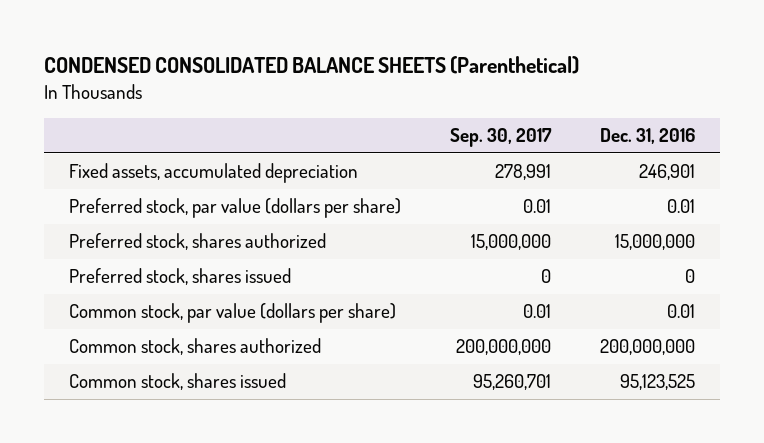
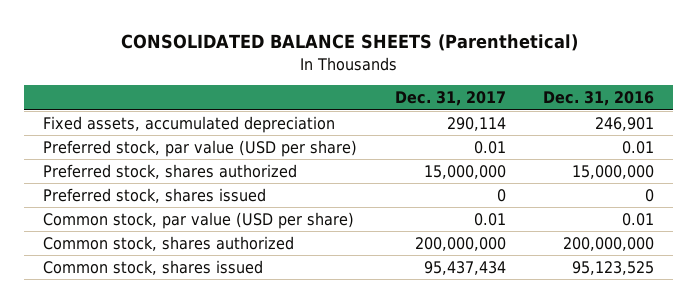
- CONDENSED CONSOLIDATED BALANCE SHEETS (Parenthetical)
+ CONSOLIDATED BALANCE SHEETS (Parenthetical)
- | Sep. 30, 2017 | Dec. 31, 2016
+ | Dec. 31, 2017 | Dec. 31, 2016
- Preferred stock, par value (dollars per share) | 0.01 | 0.01
+ Preferred stock, par value (USD per share) | 0.01 | 0.01
- Common stock, par value (dollars per share) | 0.01 | 0.01
+ Common stock, par value (USD per share) | 0.01 | 0.01

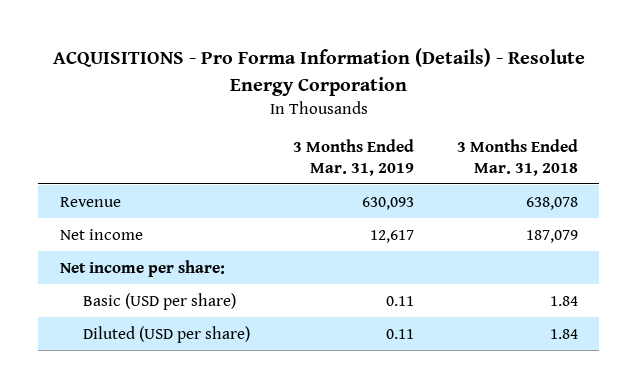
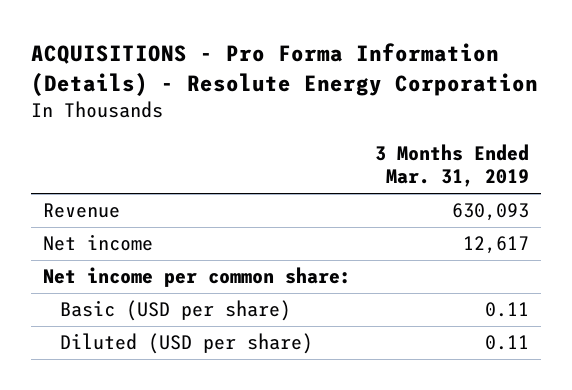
- | 3 Months Ended Mar. 31, 2019 | 3 Months Ended Mar. 31, 2018
+ | 3 Months Ended Mar. 31, 2019
- Net income per share:
+ Net income per common share:

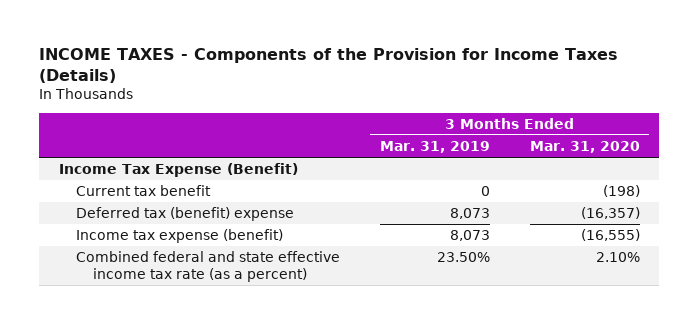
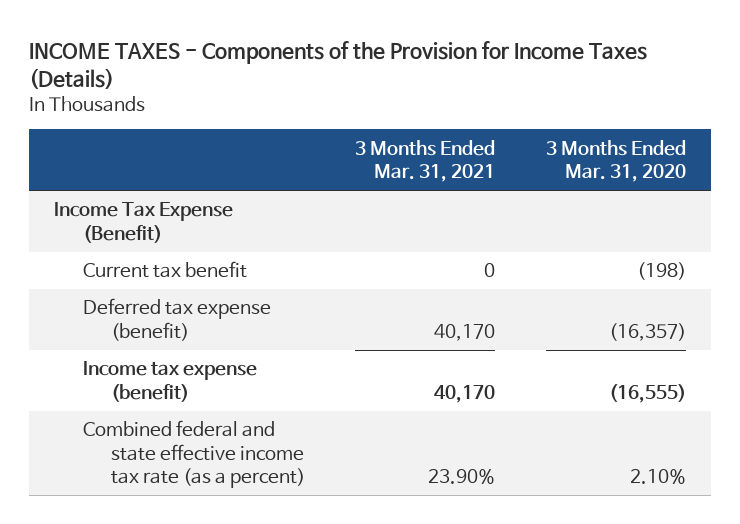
- | 3 Months Ended Mar. 31, 2019 | 3 Months Ended Mar. 31, 2020
+ | 3 Months Ended Mar. 31, 2021 | 3 Months Ended Mar. 31, 2020
- Deferred tax (benefit) expense | 8,073 | (16,357)
+ Deferred tax expense (benefit) | 40,170 | (16,357)

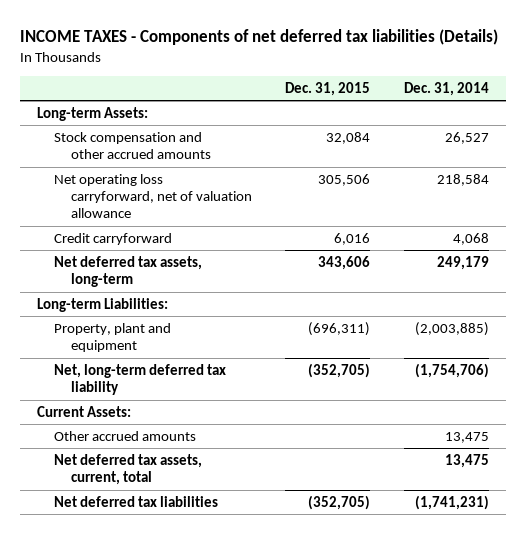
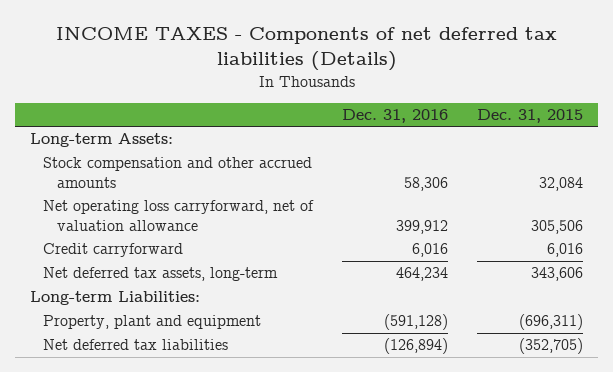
- | Dec. 31, 2015 | Dec. 31, 2014
+ | Dec. 31, 2016 | Dec. 31, 2015
- Net, long-term deferred tax liability | (352,705) | (1,754,706)
- Current Assets:
- Other accrued amounts | | 13,475
- Net deferred tax assets, current, total | | 13,475

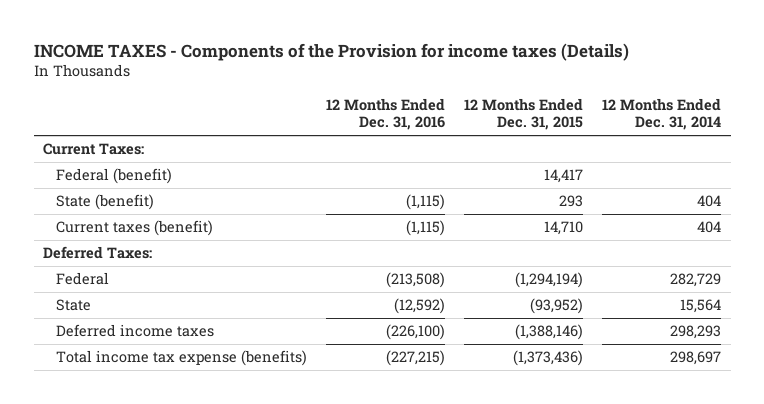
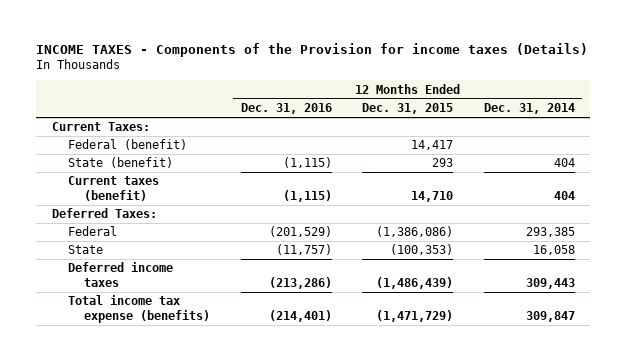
- Federal | (213,508) | (1,294,194) | 282,729
- State | (12,592) | (93,952) | 15,564
- Deferred income taxes | (226,100) | (1,388,146) | 298,293
- Total income tax expense (benefits) | (227,215) | (1,373,436) | 298,697
+ Federal | (201,529) | (1,386,086) | 293,385
+ State | (11,757) | (100,353) | 16,058
+ Deferred income taxes | (213,286) | (1,486,439) | 309,443
+ Total income tax expense (benefits) | (214,401) | (1,471,729) | 309,847

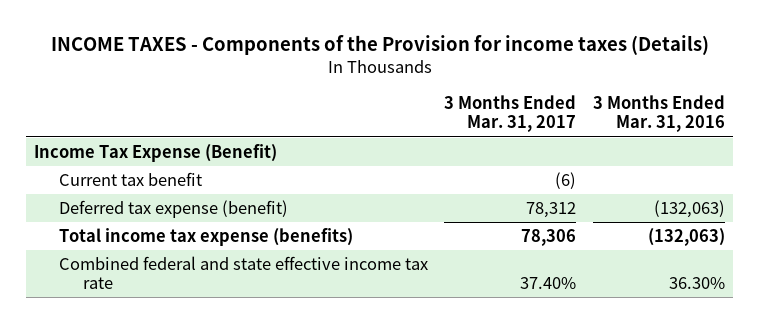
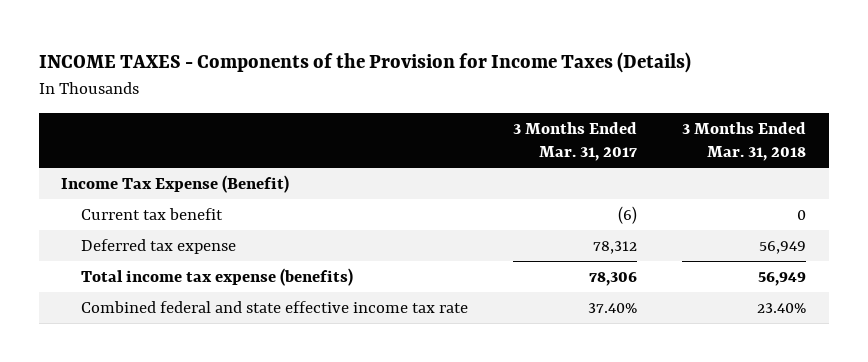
- INCOME TAXES - Components of the Provision for income taxes (Details)
+ INCOME TAXES - Components of the Provision for Income Taxes (Details)
- | 3 Months Ended Mar. 31, 2017 | 3 Months Ended Mar. 31, 2016
+ | 3 Months Ended Mar. 31, 2017 | 3 Months Ended Mar. 31, 2018
- Deferred tax expense (benefit) | 78,312 | (132,063)
+ Deferred tax expense | 78,312 | 56,949

